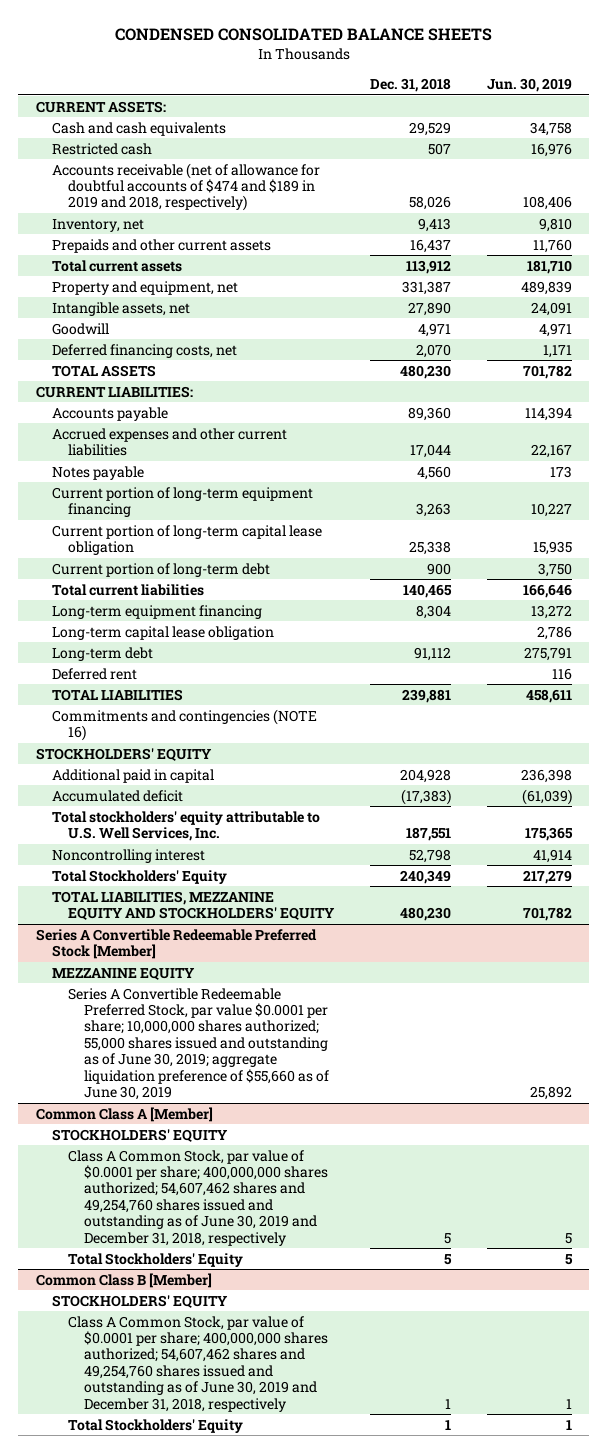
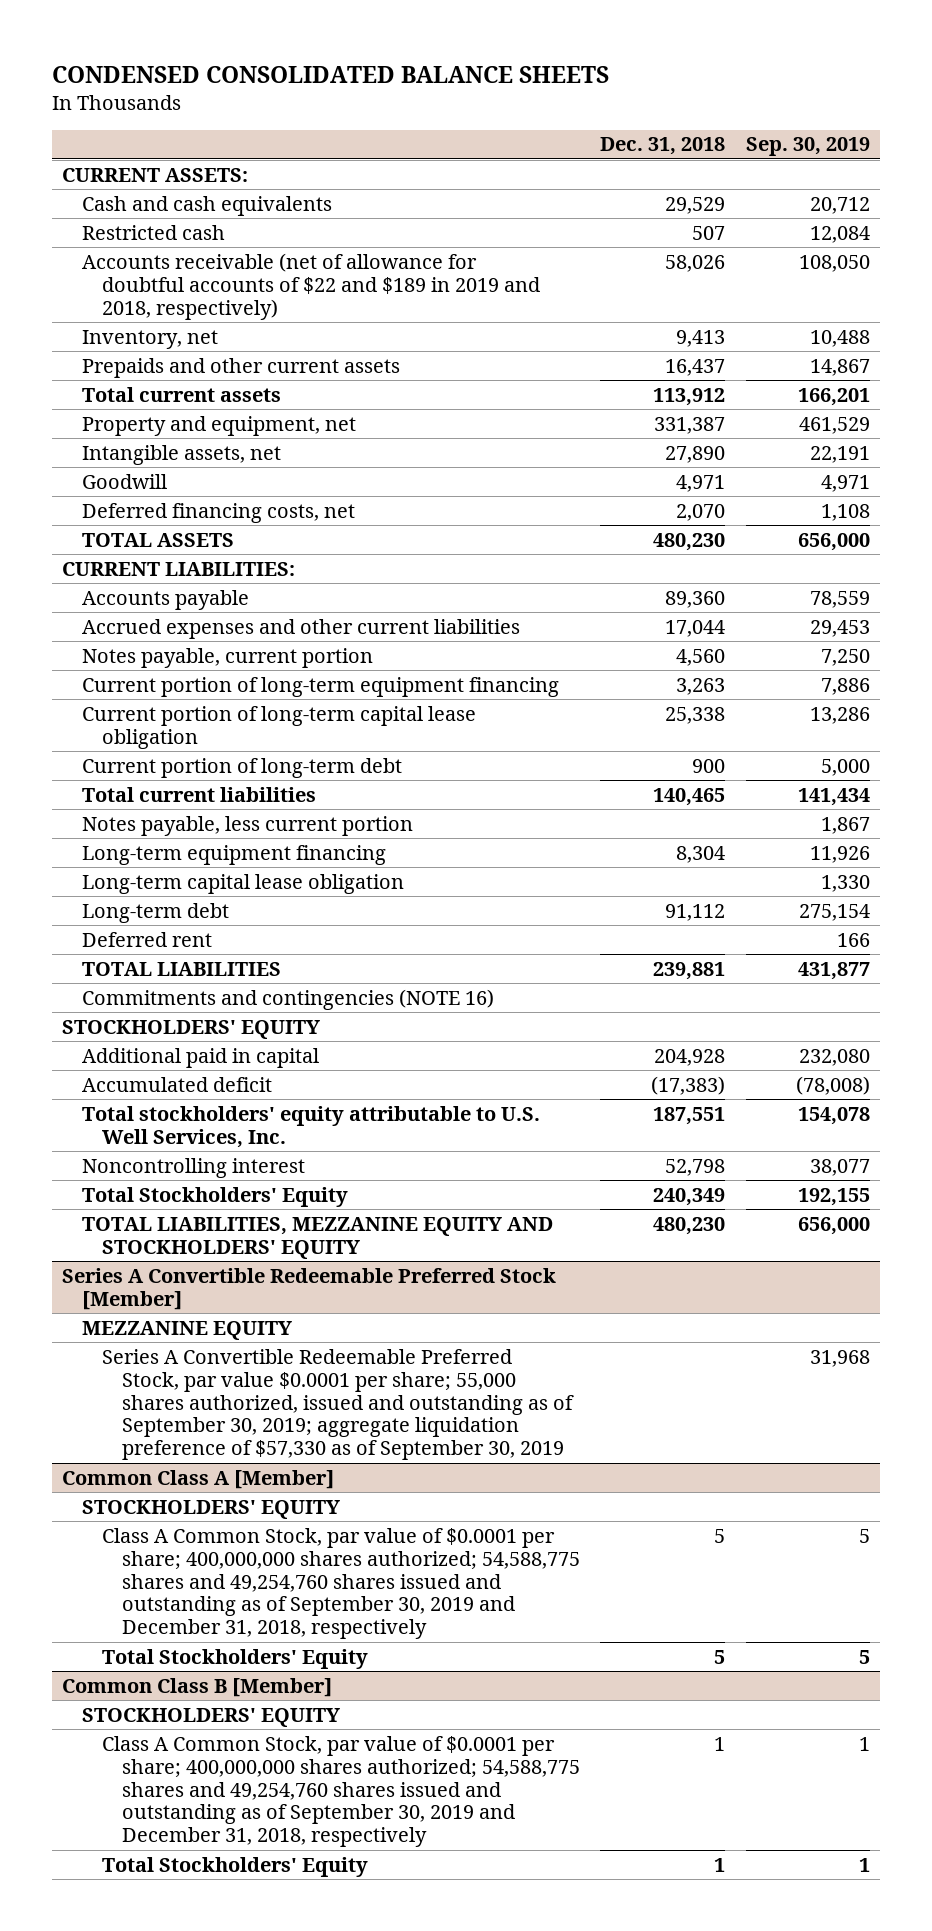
- | Dec. 31, 2018 | Jun. 30, 2019
+ | Dec. 31, 2018 | Sep. 30, 2019
- Accounts receivable (net of allowance for doubtful accounts of $474 and $189 in 2019 and 2018, respectively) | 58,026 | 108,406
+ Accounts receivable (net of allowance for doubtful accounts of $22 and $189 in 2019 and 2018, respectively) | 58,026 | 108,050
- Notes payable | 4,560 | 173
+ Notes payable, current portion | 4,560 | 7,250
+ Notes payable, less current portion | | 1,867
@ Series A Convertible Redeemable Preferred Stock [Member]
- Series A Convertible Redeemable Preferred Stock, par value $0.0001 per share; 10,000,000 shares authorized; 55,000 shares issued and outstanding as of June 30, 2019; aggregate liquidation preference of $55,660 as of June 30, 2019 | | 25,892
+ Series A Convertible Redeemable Preferred Stock, par value $0.0001 per share; 55,000 shares authorized, issued and outstanding as of September 30, 2019; aggregate liquidation preference of $57,330 as of September 30, 2019 | | 31,968
@ Common Class A [Member]
- Class A Common Stock, par value of $0.0001 per share; 400,000,000 shares authorized; 54,607,462 shares and 49,254,760 shares issued and outstanding as of June 30, 2019 and December 31, 2018, respectively | 5 | 5
+ Class A Common Stock, par value of $0.0001 per share; 400,000,000 shares authorized; 54,588,775 shares and 49,254,760 shares issued and outstanding as of September 30, 2019 and December 31, 2018, respectively | 5 | 5
@ Common Class B [Member]
- Class A Common Stock, par value of $0.0001 per share; 400,000,000 shares authorized; 54,607,462 shares and 49,254,760 shares issued and outstanding as of June 30, 2019 and December 31, 2018, respectively | 1 | 1
+ Class A Common Stock, par value of $0.0001 per share; 400,000,000 shares authorized; 54,588,775 shares and 49,254,760 shares issued and outstanding as of September 30, 2019 and December 31, 2018, respectively | 1 | 1

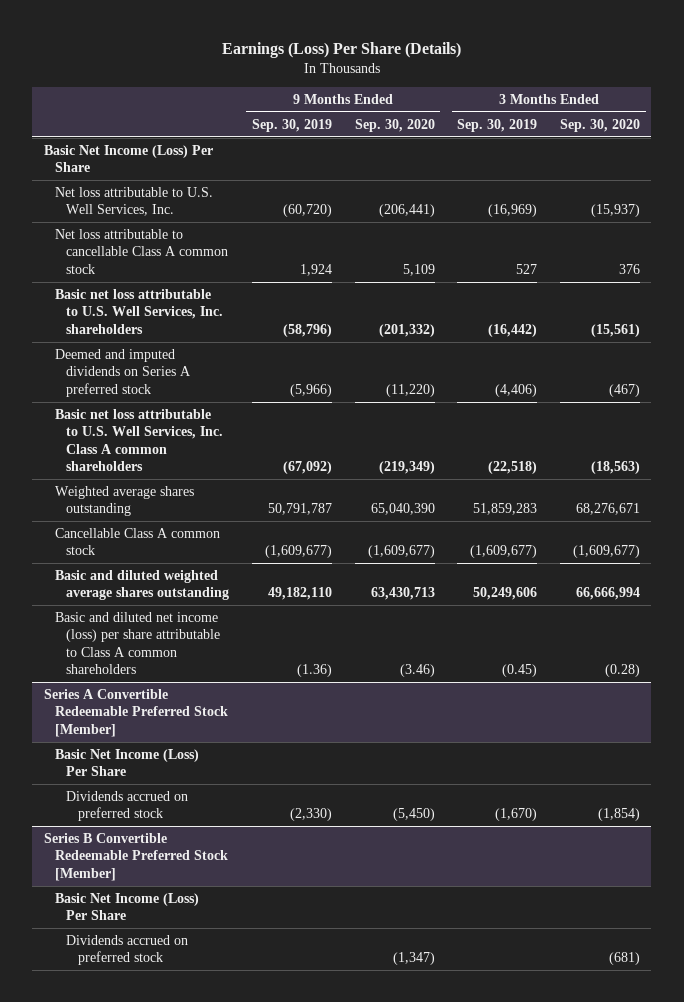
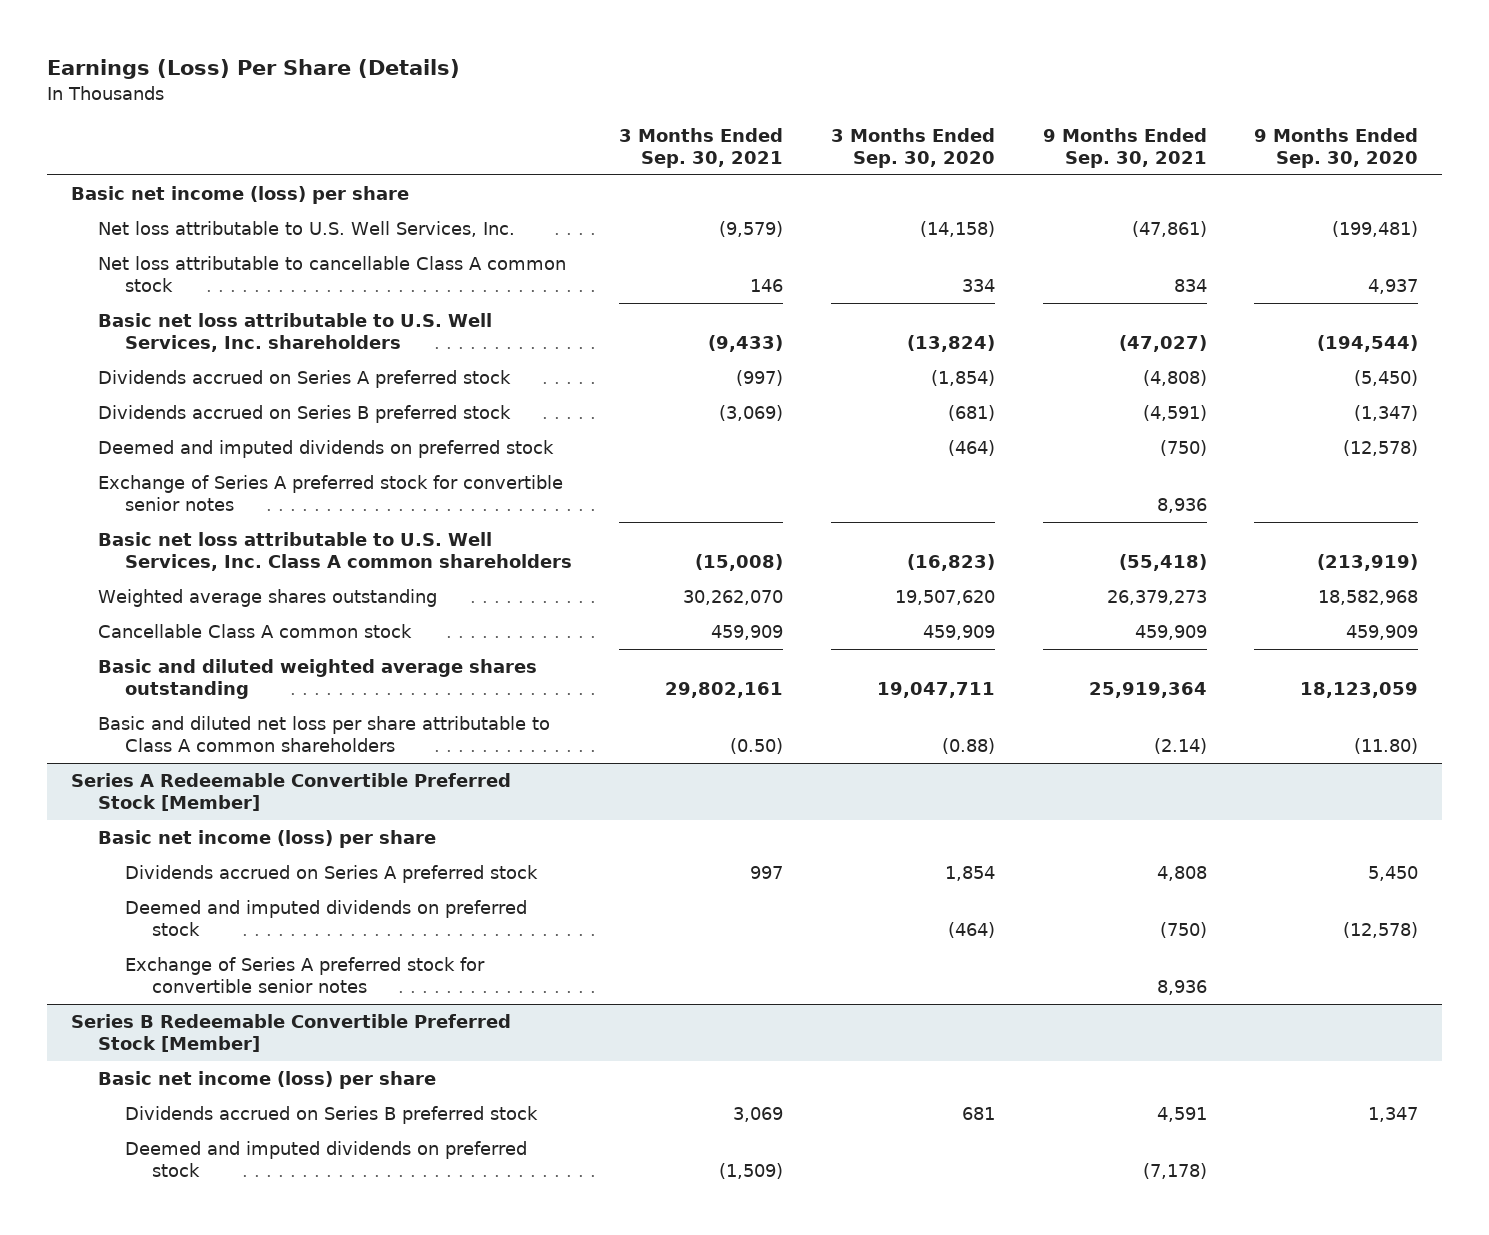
- | 9 Months Ended Sep. 30, 2019 | 9 Months Ended Sep. 30, 2020 | 3 Months Ended Sep. 30, 2019 | 3 Months Ended Sep. 30, 2020
+ | 3 Months Ended Sep. 30, 2021 | 3 Months Ended Sep. 30, 2020 | 9 Months Ended Sep. 30, 2021 | 9 Months Ended Sep. 30, 2020
- Basic Net Income (Loss) Per Share
- Net loss attributable to U.S. Well Services, Inc. | (60,720) | (206,441) | (16,969) | (15,937)
- Net loss attributable to cancellable Class A common stock | 1,924 | 5,109 | 527 | 376
- Basic net loss attributable to U.S. Well Services, Inc. shareholders | (58,796) | (201,332) | (16,442) | (15,561)
- Deemed and imputed dividends on Series A preferred stock | (5,966) | (11,220) | (4,406) | (467)
- Basic net loss attributable to U.S. Well Services, Inc. Class A common shareholders | (67,092) | (219,349) | (22,518) | (18,563)
- Weighted average shares outstanding | 50,791,787 | 65,040,390 | 51,859,283 | 68,276,671
- Cancellable Class A common stock | (1,609,677) | (1,609,677) | (1,609,677) | (1,609,677)
- Basic and diluted weighted average shares outstanding | 49,182,110 | 63,430,713 | 50,249,606 | 66,666,994
- Basic and diluted net income (loss) per share attributable to Class A common shareholders | (1.36) | (3.46) | (0.45) | (0.28)
- Series A Convertible Redeemable Preferred Stock [Member]
- Basic Net Income (Loss) Per Share
- Dividends accrued on preferred stock | (2,330) | (5,450) | (1,670) | (1,854)
- Series B Convertible Redeemable Preferred Stock [Member]
- Basic Net Income (Loss) Per Share
- Dividends accrued on preferred stock | | (1,347) | | (681)
+ Basic net income (loss) per share
+ Net loss attributable to U.S. Well Services, Inc. | (9,579) | (14,158) | (47,861) | (199,481)
+ Net loss attributable to cancellable Class A common stock | 146 | 334 | 834 | 4,937
+ Basic net loss attributable to U.S. Well Services, Inc. shareholders | (9,433) | (13,824) | (47,027) | (194,544)
+ Dividends accrued on Series A preferred stock | (997) | (1,854) | (4,808) | (5,450)
+ Dividends accrued on Series B preferred stock | (3,069) | (681) | (4,591) | (1,347)
+ Deemed and imputed dividends on preferred stock | | (464) | (750) | (12,578)
+ Exchange of Series A preferred stock for convertible senior notes | | | 8,936 |
+ Basic net loss attributable to U.S. Well Services, Inc. Class A common shareholders | (15,008) | (16,823) | (55,418) | (213,919)
+ Weighted average shares outstanding | 30,262,070 | 19,507,620 | 26,379,273 | 18,582,968
+ Cancellable Class A common stock | 459,909 | 459,909 | 459,909 | 459,909
+ Basic and diluted weighted average shares outstanding | 29,802,161 | 19,047,711 | 25,919,364 | 18,123,059
+ Basic and diluted net loss per share attributable to Class A common shareholders | (0.50) | (0.88) | (2.14) | (11.80)
+ Series A Redeemable Convertible Preferred Stock [Member]
+ Basic net income (loss) per share
+ Dividends accrued on Series A preferred stock | 997 | 1,854 | 4,808 | 5,450
+ Deemed and imputed dividends on preferred stock | | (464) | (750) | (12,578)
+ Exchange of Series A preferred stock for convertible senior notes | | | 8,936 |
+ Series B Redeemable Convertible Preferred Stock [Member]
+ Basic net income (loss) per share
+ Dividends accrued on Series B preferred stock | 3,069 | 681 | 4,591 | 1,347
+ Deemed and imputed dividends on preferred stock | (1,509) | | (7,178) |

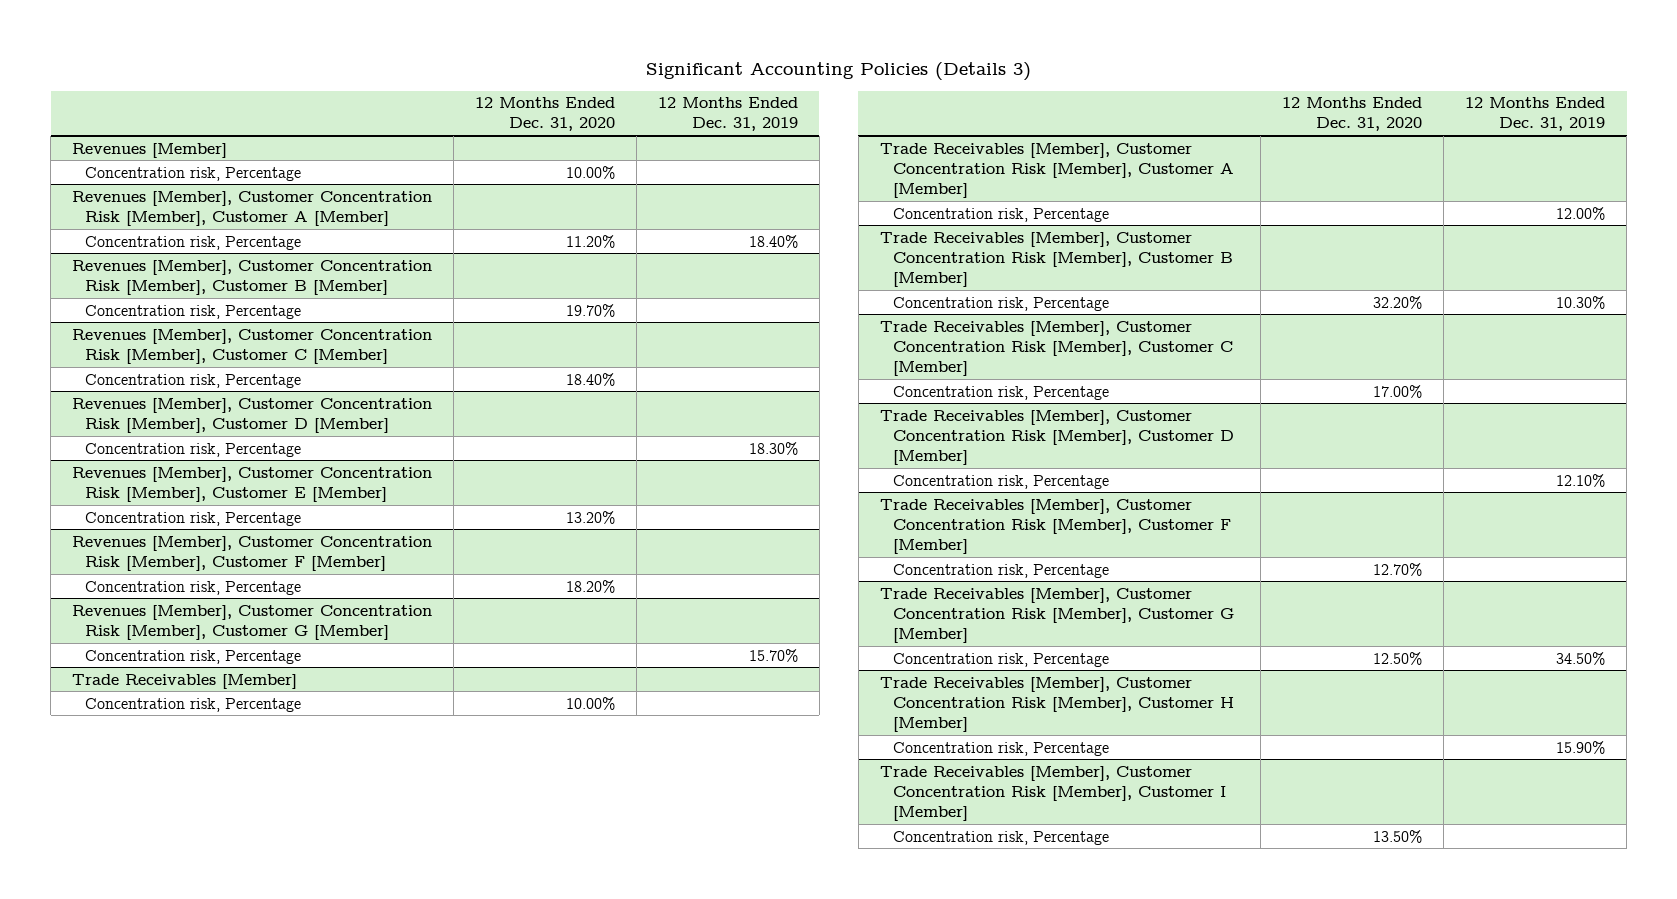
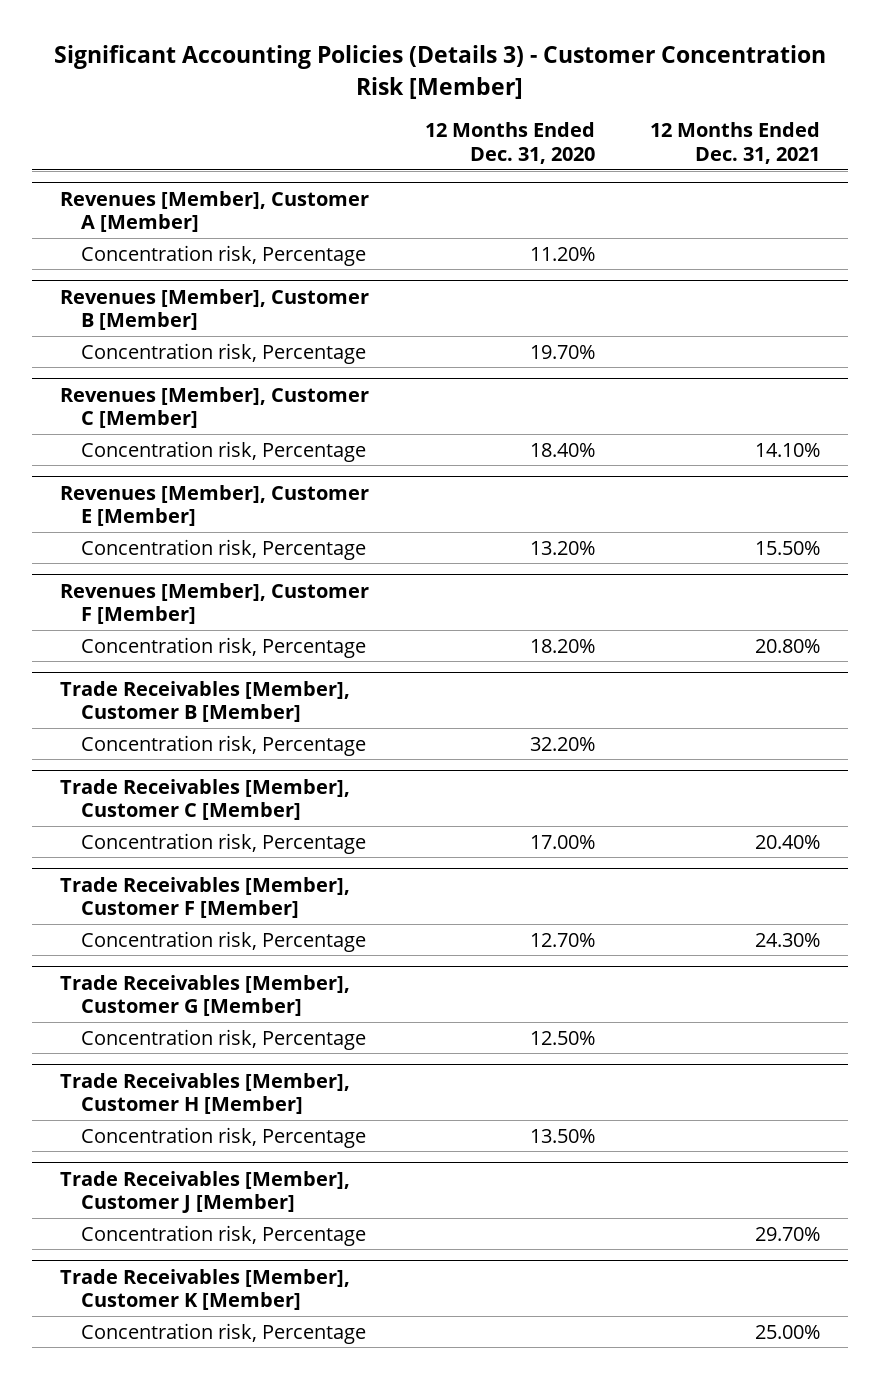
- Significant Accounting Policies (Details 3)
+ Significant Accounting Policies (Details 3) - Customer Concentration Risk [Member]
- | 12 Months Ended Dec. 31, 2020 | 12 Months Ended Dec. 31, 2019
+ | 12 Months Ended Dec. 31, 2020 | 12 Months Ended Dec. 31, 2021
- Revenues [Member]
- Concentration risk, Percentage | 10.00% |
- Revenues [Member], Customer Concentration Risk [Member], Customer A [Member]
+ Revenues [Member], Customer A [Member]
- Revenues [Member], Customer Concentration Risk [Member], Customer B [Member]
+ Revenues [Member], Customer B [Member]
- Revenues [Member], Customer Concentration Risk [Member], Customer C [Member]
+ Revenues [Member], Customer C [Member]
- Revenues [Member], Customer Concentration Risk [Member], Customer D [Member]
- Concentration risk, Percentage | | 18.30%
- Revenues [Member], Customer Concentration Risk [Member], Customer E [Member]
+ Revenues [Member], Customer E [Member]
- Revenues [Member], Customer Concentration Risk [Member], Customer F [Member]
+ Revenues [Member], Customer F [Member]
- Revenues [Member], Customer Concentration Risk [Member], Customer G [Member]
- Concentration risk, Percentage | | 15.70%
- Trade Receivables [Member]
- Concentration risk, Percentage | 10.00% |
- Trade Receivables [Member], Customer Concentration Risk [Member], Customer A [Member]
- Concentration risk, Percentage | | 12.00%
- Trade Receivables [Member], Customer Concentration Risk [Member], Customer B [Member]
+ Trade Receivables [Member], Customer B [Member]
- Trade Receivables [Member], Customer Concentration Risk [Member], Customer C [Member]
+ Trade Receivables [Member], Customer C [Member]
- Trade Receivables [Member], Customer Concentration Risk [Member], Customer D [Member]
- Concentration risk, Percentage | | 12.10%
- Trade Receivables [Member], Customer Concentration Risk [Member], Customer F [Member]
+ Trade Receivables [Member], Customer F [Member]
- Trade Receivables [Member], Customer Concentration Risk [Member], Customer G [Member]
+ Trade Receivables [Member], Customer G [Member]
- Trade Receivables [Member], Customer Concentration Risk [Member], Customer H [Member]
- Concentration risk, Percentage | | 15.90%
- Trade Receivables [Member], Customer Concentration Risk [Member], Customer I [Member]
+ Trade Receivables [Member], Customer H [Member]
+ Trade Receivables [Member], Customer J [Member]
+ Concentration risk, Percentage | | 29.70%
+ Trade Receivables [Member], Customer K [Member]
+ Concentration risk, Percentage | | 25.00%

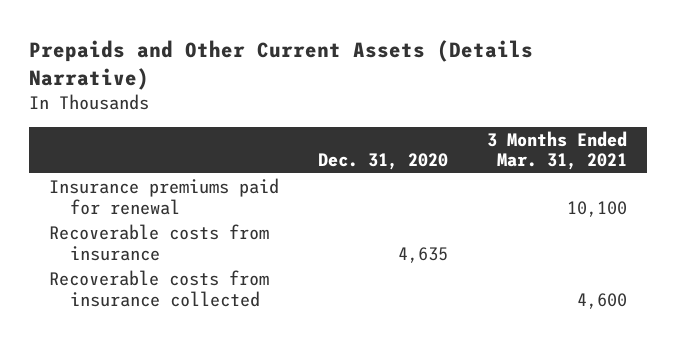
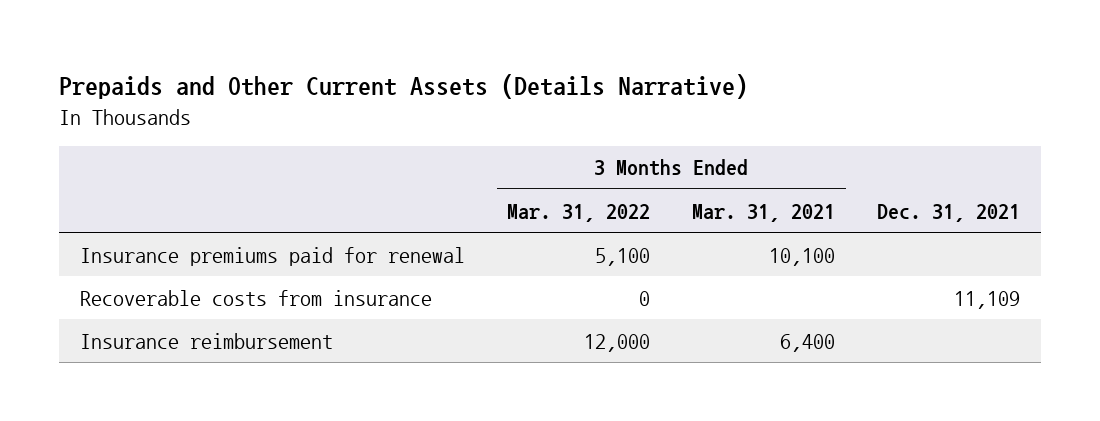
- | Dec. 31, 2020 | 3 Months Ended Mar. 31, 2021
+ | 3 Months Ended Mar. 31, 2022 | 3 Months Ended Mar. 31, 2021 | Dec. 31, 2021
- Recoverable costs from insurance collected | | 4,600
+ Insurance reimbursement | 12,000 | 6,400 |

